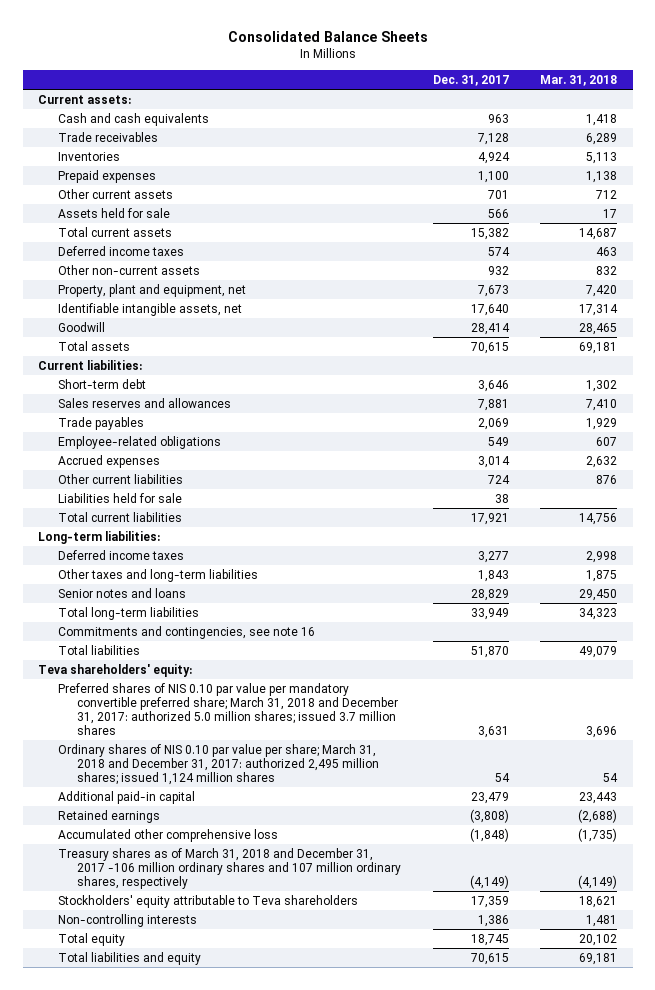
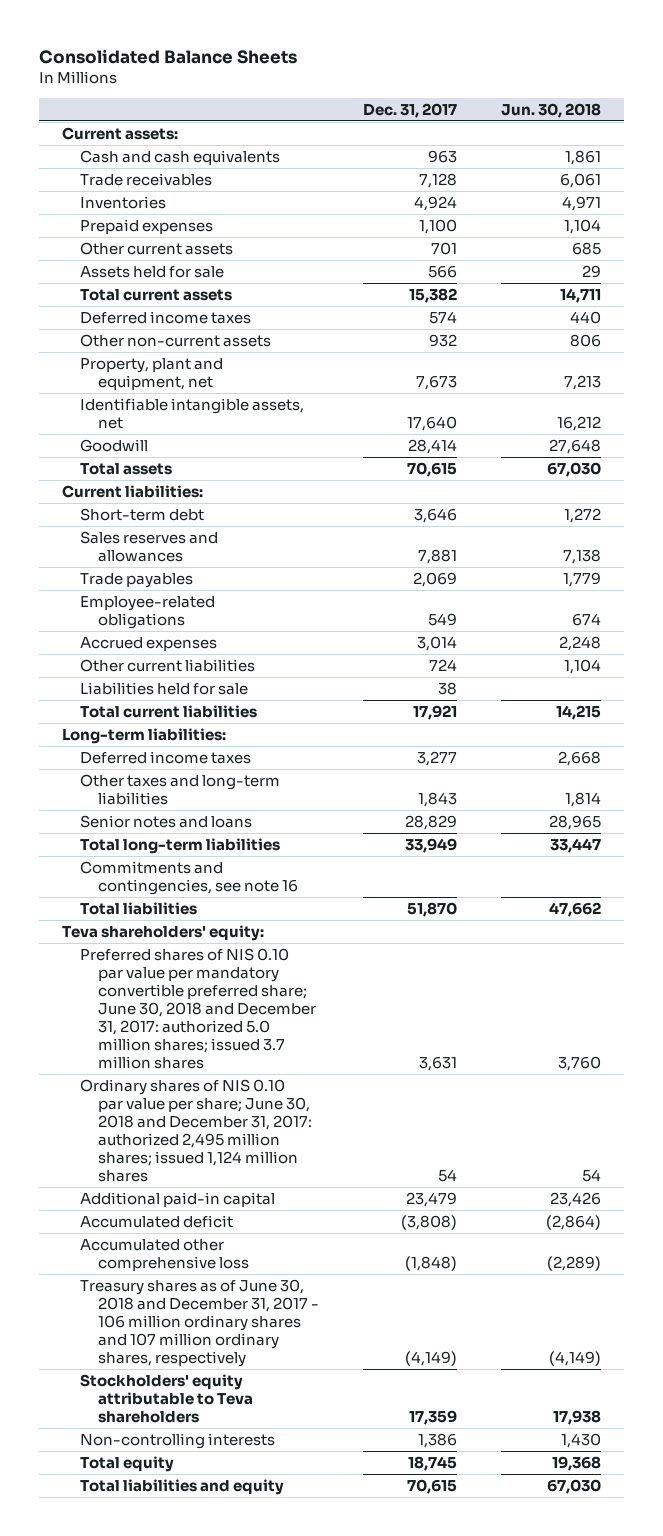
- | Dec. 31, 2017 | Mar. 31, 2018
+ | Dec. 31, 2017 | Jun. 30, 2018
- Preferred shares of NIS 0.10 par value per mandatory convertible preferred share; March 31, 2018 and December 31, 2017: authorized 5.0 million shares; issued 3.7 million shares | 3,631 | 3,696
- Ordinary shares of NIS 0.10 par value per share; March 31, 2018 and December 31, 2017: authorized 2,495 million shares; issued 1,124 million shares | 54 | 54
+ Preferred shares of NIS 0.10 par value per mandatory convertible preferred share; June 30, 2018 and December 31, 2017: authorized 5.0 million shares; issued 3.7 million shares | 3,631 | 3,760
+ Ordinary shares of NIS 0.10 par value per share; June 30, 2018 and December 31, 2017: authorized 2,495 million shares; issued 1,124 million shares | 54 | 54
- Retained earnings | (3,808) | (2,688)
+ Accumulated deficit | (3,808) | (2,864)
- Treasury shares as of March 31, 2018 and December 31, 2017 -106 million ordinary shares and 107 million ordinary shares, respectively | (4,149) | (4,149)
+ Treasury shares as of June 30, 2018 and December 31, 2017 - 106 million ordinary shares and 107 million ordinary shares, respectively | (4,149) | (4,149)

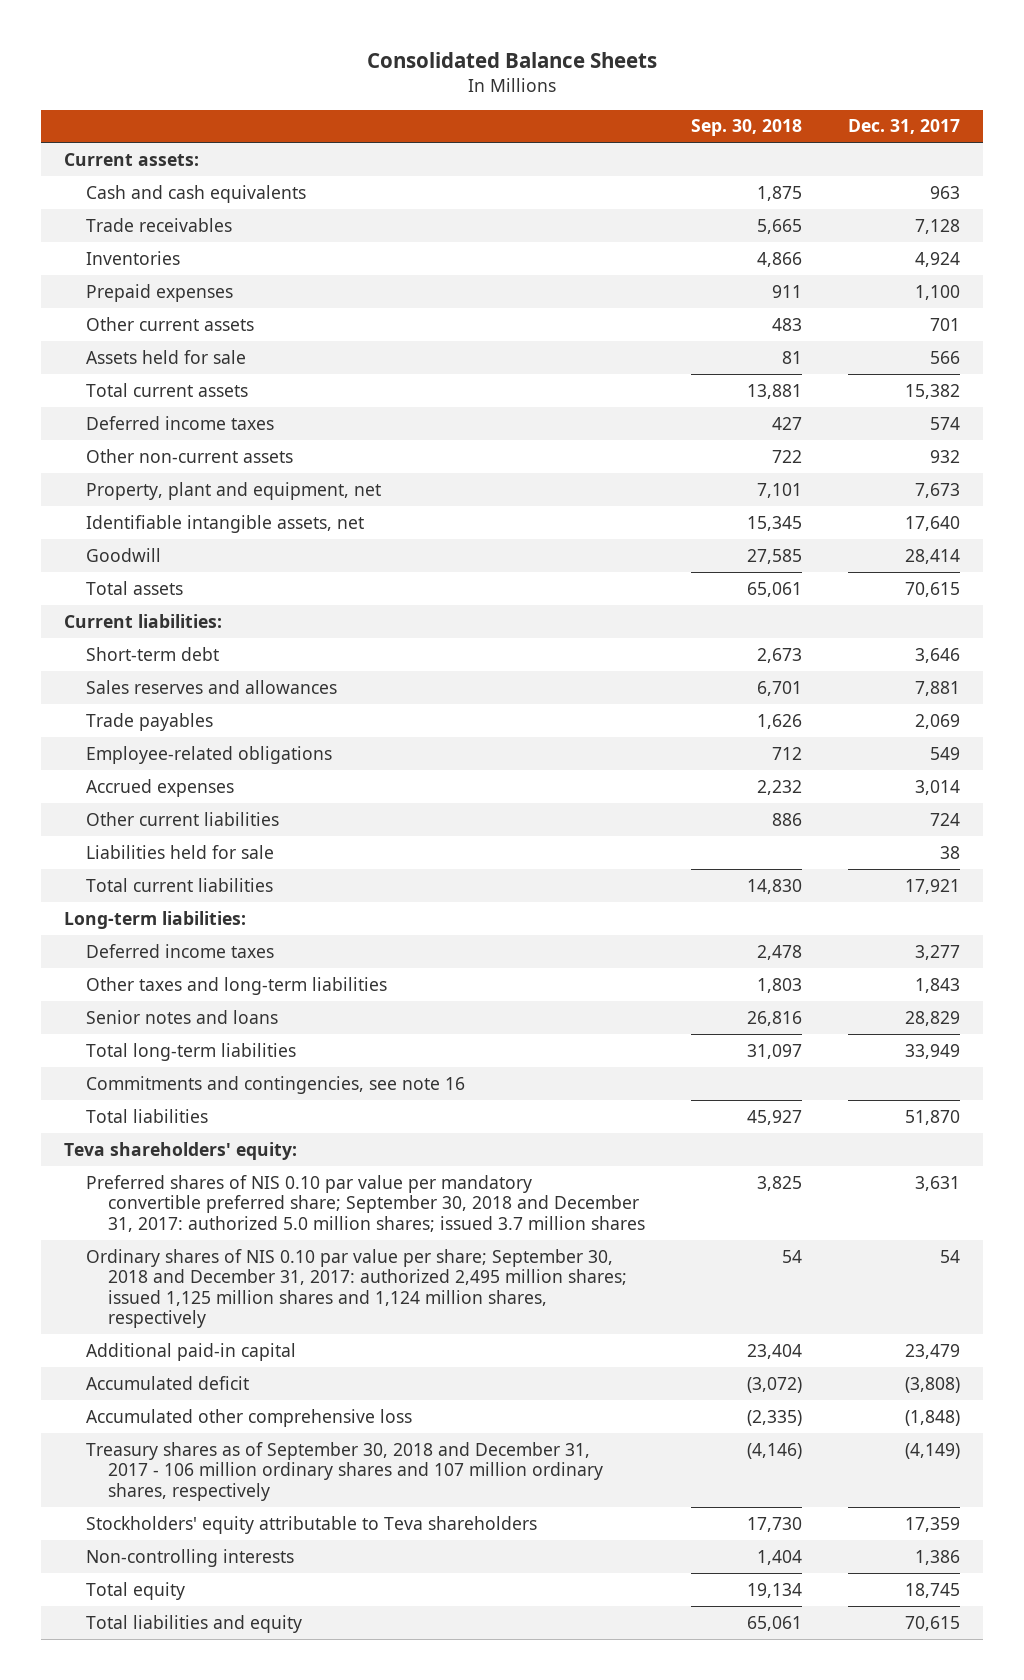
- | Dec. 31, 2017 | Jun. 30, 2018
+ | Sep. 30, 2018 | Dec. 31, 2017
- Preferred shares of NIS 0.10 par value per mandatory convertible preferred share; June 30, 2018 and December 31, 2017: authorized 5.0 million shares; issued 3.7 million shares | 3,631 | 3,760
- Ordinary shares of NIS 0.10 par value per share; June 30, 2018 and December 31, 2017: authorized 2,495 million shares; issued 1,124 million shares | 54 | 54
+ Preferred shares of NIS 0.10 par value per mandatory convertible preferred share; September 30, 2018 and December 31, 2017: authorized 5.0 million shares; issued 3.7 million shares | 3,825 | 3,631
+ Ordinary shares of NIS 0.10 par value per share; September 30, 2018 and December 31, 2017: authorized 2,495 million shares; issued 1,125 million shares and 1,124 million shares, respectively | 54 | 54
- Treasury shares as of June 30, 2018 and December 31, 2017 - 106 million ordinary shares and 107 million ordinary shares, respectively | (4,149) | (4,149)
+ Treasury shares as of September 30, 2018 and December 31, 2017 - 106 million ordinary shares and 107 million ordinary shares, respectively | (4,146) | (4,149)

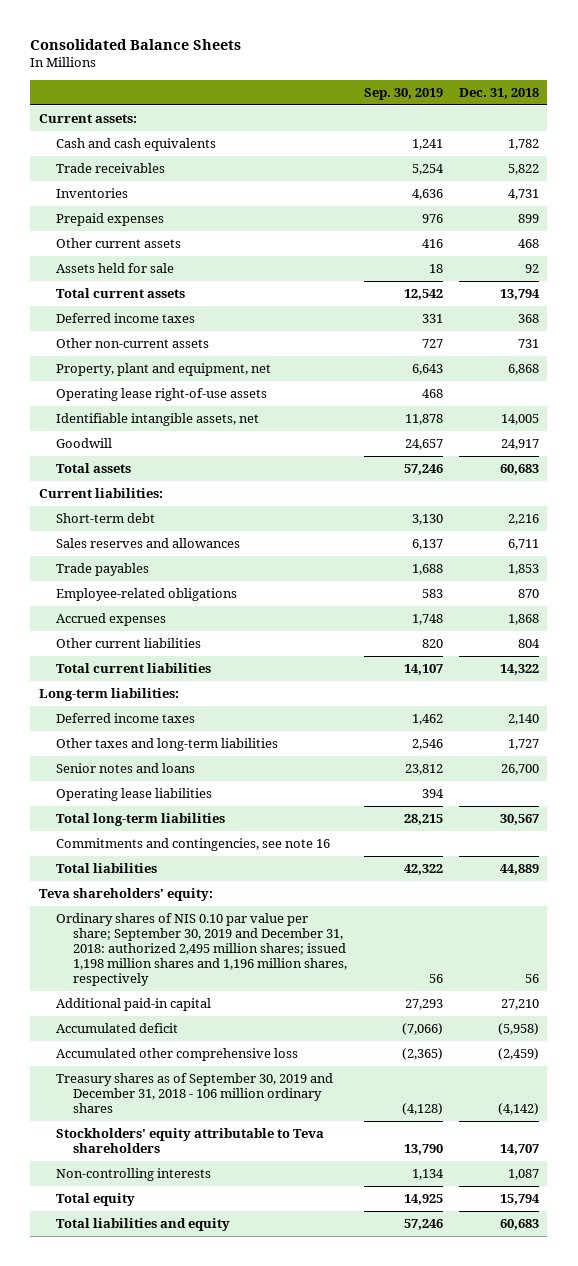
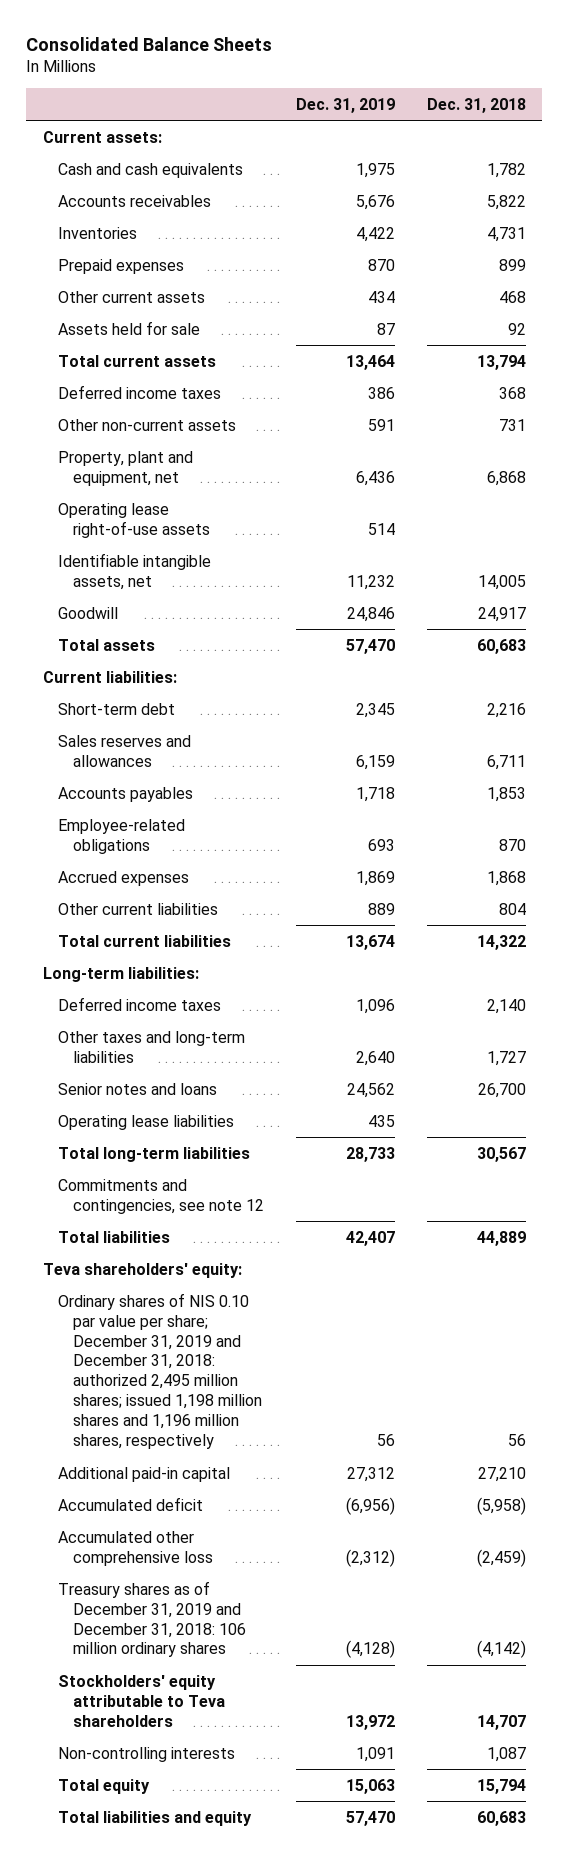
- | Sep. 30, 2019 | Dec. 31, 2018
+ | Dec. 31, 2019 | Dec. 31, 2018
- Trade receivables | 5,254 | 5,822
+ Accounts receivables | 5,676 | 5,822
- Trade payables | 1,688 | 1,853
+ Accounts payables | 1,718 | 1,853
- Commitments and contingencies, see note 16
+ Commitments and contingencies, see note 12
- Ordinary shares of NIS 0.10 par value per share; September 30, 2019 and December 31, 2018: authorized 2,495 million shares; issued 1,198 million shares and 1,196 million shares, respectively | 56 | 56
+ Ordinary shares of NIS 0.10 par value per share; December 31, 2019 and December 31, 2018: authorized 2,495 million shares; issued 1,198 million shares and 1,196 million shares, respectively | 56 | 56
- Treasury shares as of September 30, 2019 and December 31, 2018 - 106 million ordinary shares | (4,128) | (4,142)
+ Treasury shares as of December 31, 2019 and December 31, 2018: 106 million ordinary shares | (4,128) | (4,142)

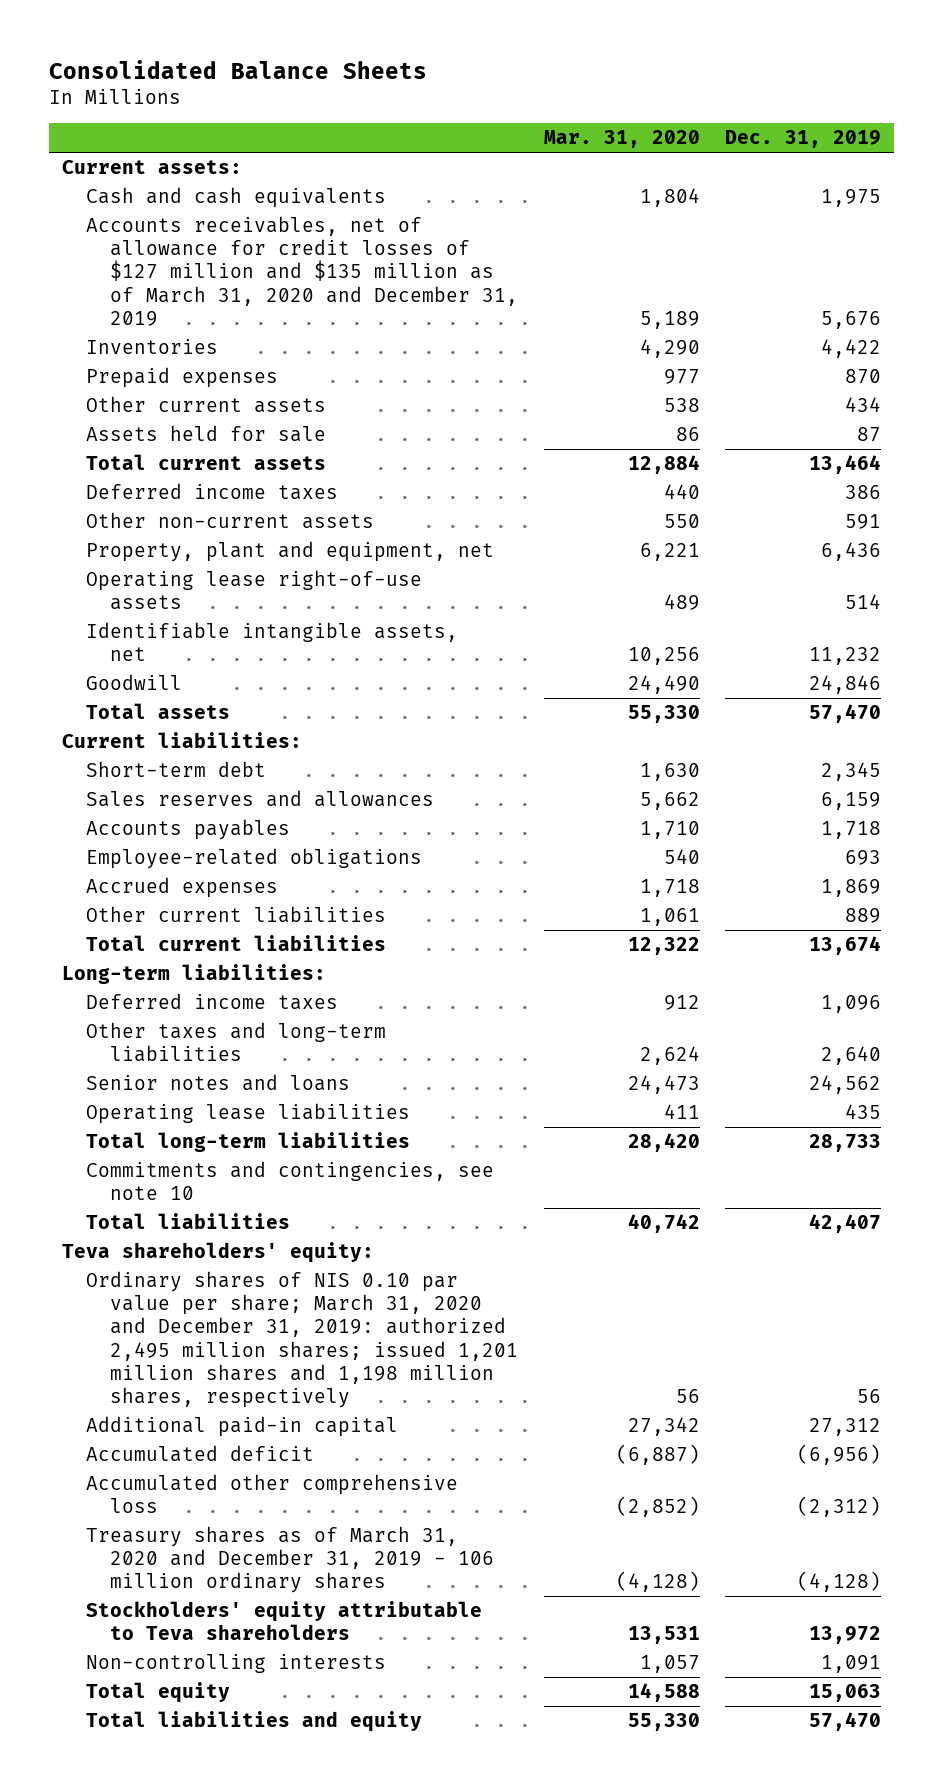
- | Dec. 31, 2019 | Dec. 31, 2018
+ | Mar. 31, 2020 | Dec. 31, 2019
- Accounts receivables | 5,676 | 5,822
+ Accounts receivables, net of allowance for credit losses of $127 million and $135 million as of March 31, 2020 and December 31, 2019 | 5,189 | 5,676
- Commitments and contingencies, see note 12
+ Commitments and contingencies, see note 10
- Ordinary shares of NIS 0.10 par value per share; December 31, 2019 and December 31, 2018: authorized 2,495 million shares; issued 1,198 million shares and 1,196 million shares, respectively | 56 | 56
+ Ordinary shares of NIS 0.10 par value per share; March 31, 2020 and December 31, 2019: authorized 2,495 million shares; issued 1,201 million shares and 1,198 million shares, respectively | 56 | 56
- Treasury shares as of December 31, 2019 and December 31, 2018: 106 million ordinary shares | (4,128) | (4,142)
+ Treasury shares as of March 31, 2020 and December 31, 2019 - 106 million ordinary shares | (4,128) | (4,128)

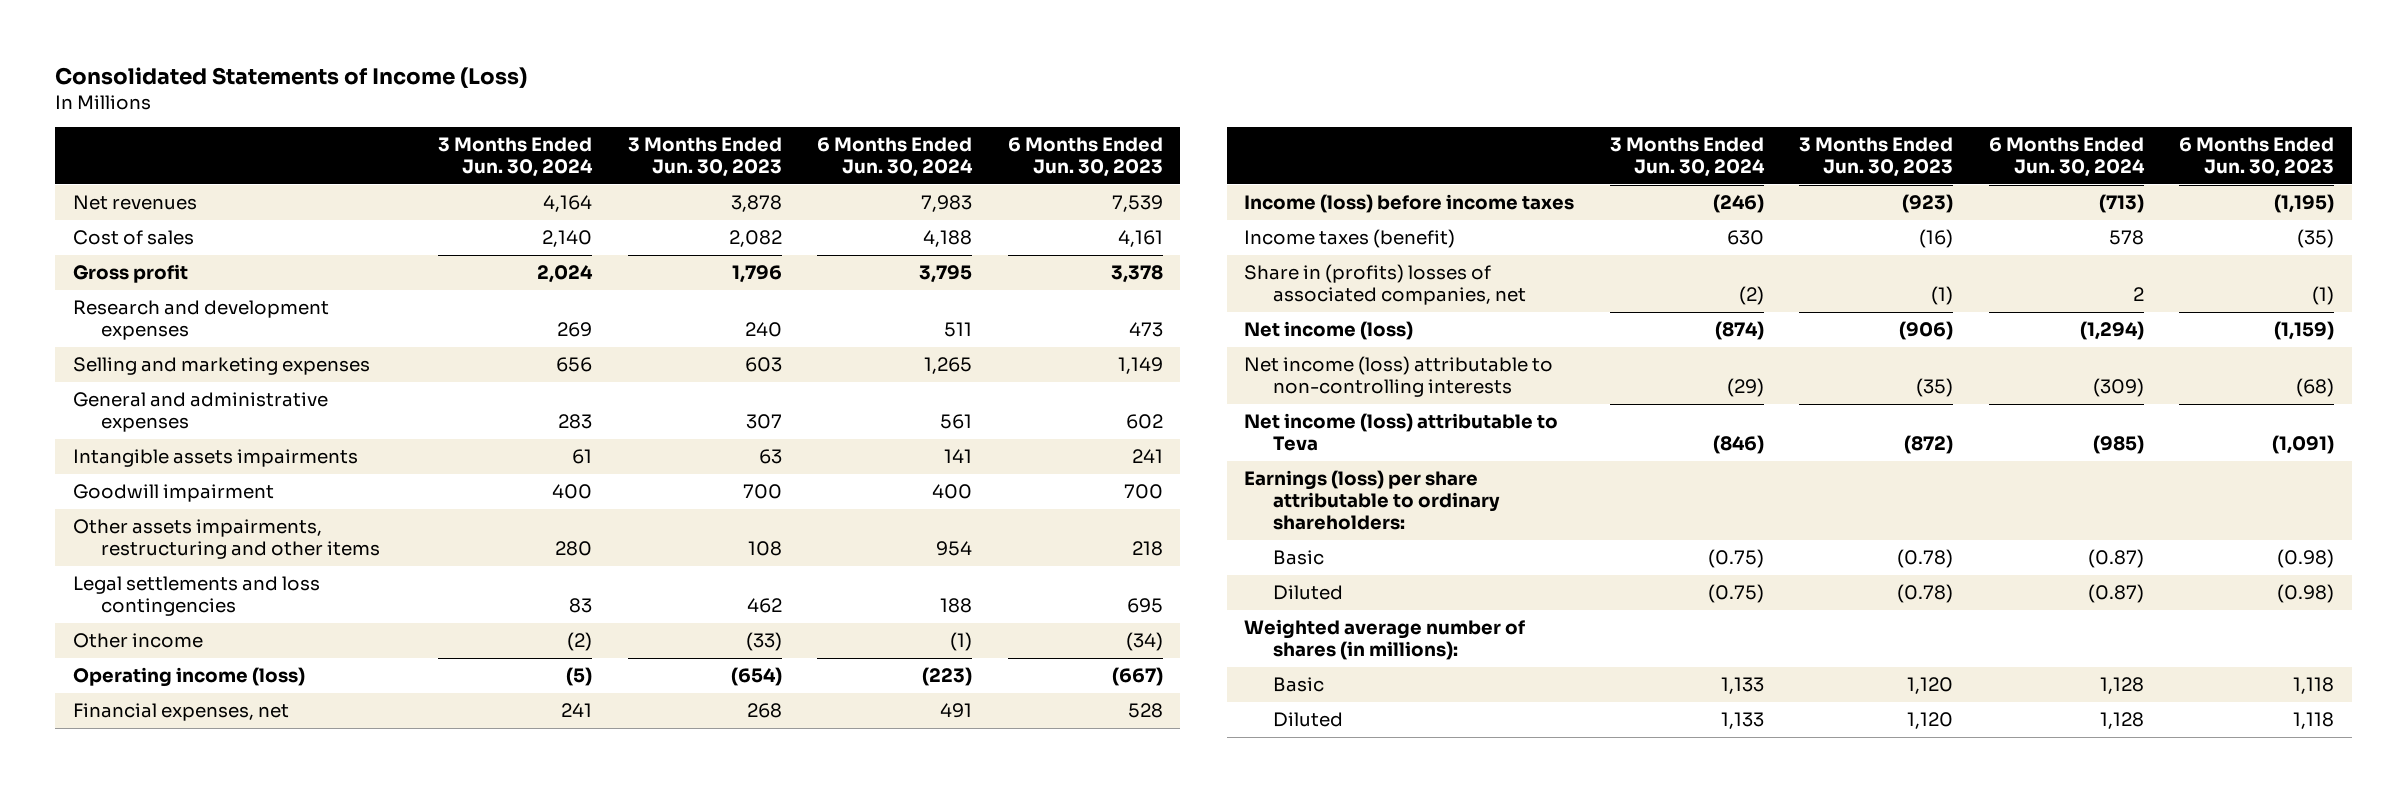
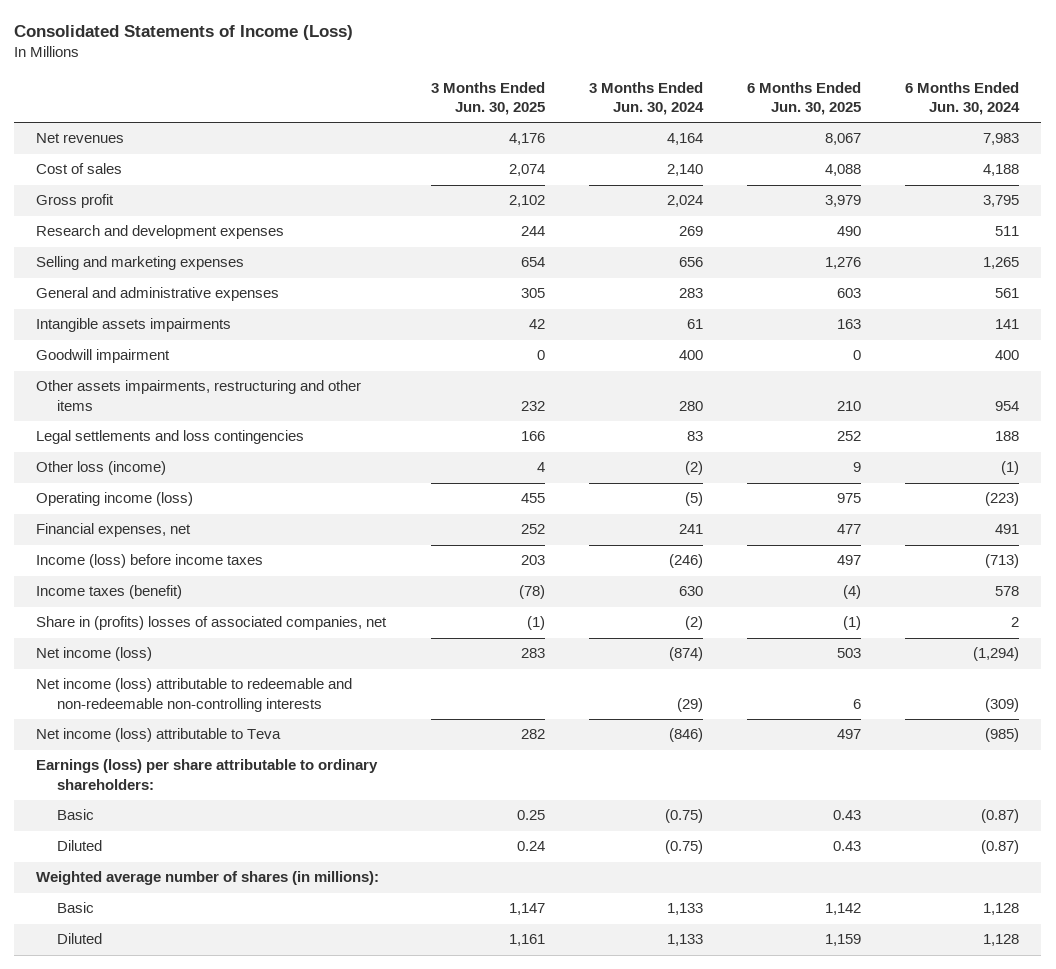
- | 3 Months Ended Jun. 30, 2024 | 3 Months Ended Jun. 30, 2023 | 6 Months Ended Jun. 30, 2024 | 6 Months Ended Jun. 30, 2023
+ | 3 Months Ended Jun. 30, 2025 | 3 Months Ended Jun. 30, 2024 | 6 Months Ended Jun. 30, 2025 | 6 Months Ended Jun. 30, 2024
- Other income | (2) | (33) | (1) | (34)
+ Other loss (income) | 4 | (2) | 9 | (1)
- Net income (loss) attributable to non-controlling interests | (29) | (35) | (309) | (68)
+ Net income (loss) attributable to redeemable and non-redeemable non-controlling interests | | (29) | 6 | (309)

